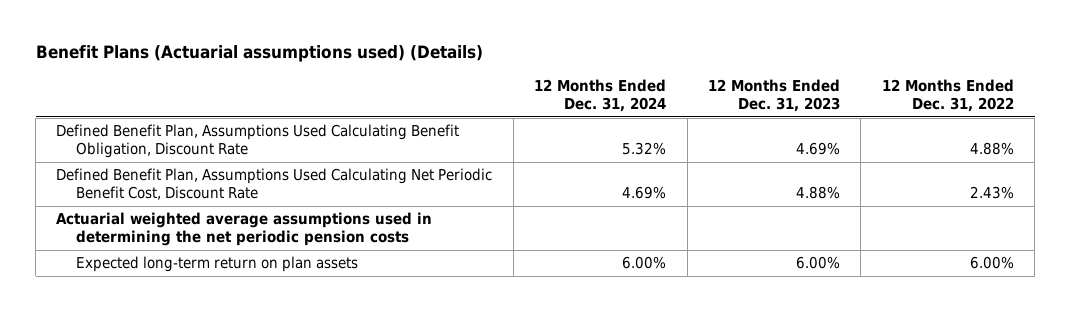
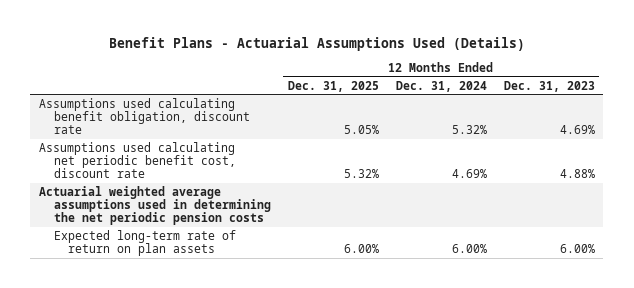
- Benefit Plans (Actuarial assumptions used) (Details)
+ Benefit Plans - Actuarial Assumptions Used (Details)
- | 12 Months Ended Dec. 31, 2024 | 12 Months Ended Dec. 31, 2023 | 12 Months Ended Dec. 31, 2022
+ | 12 Months Ended Dec. 31, 2025 | 12 Months Ended Dec. 31, 2024 | 12 Months Ended Dec. 31, 2023
- Defined Benefit Plan, Assumptions Used Calculating Benefit Obligation, Discount Rate | 5.32% | 4.69% | 4.88%
- Defined Benefit Plan, Assumptions Used Calculating Net Periodic Benefit Cost, Discount Rate | 4.69% | 4.88% | 2.43%
+ Assumptions used calculating benefit obligation, discount rate | 5.05% | 5.32% | 4.69%
+ Assumptions used calculating net periodic benefit cost, discount rate | 5.32% | 4.69% | 4.88%
- Expected long-term return on plan assets | 6.00% | 6.00% | 6.00%
+ Expected long-term rate of return on plan assets | 6.00% | 6.00% | 6.00%

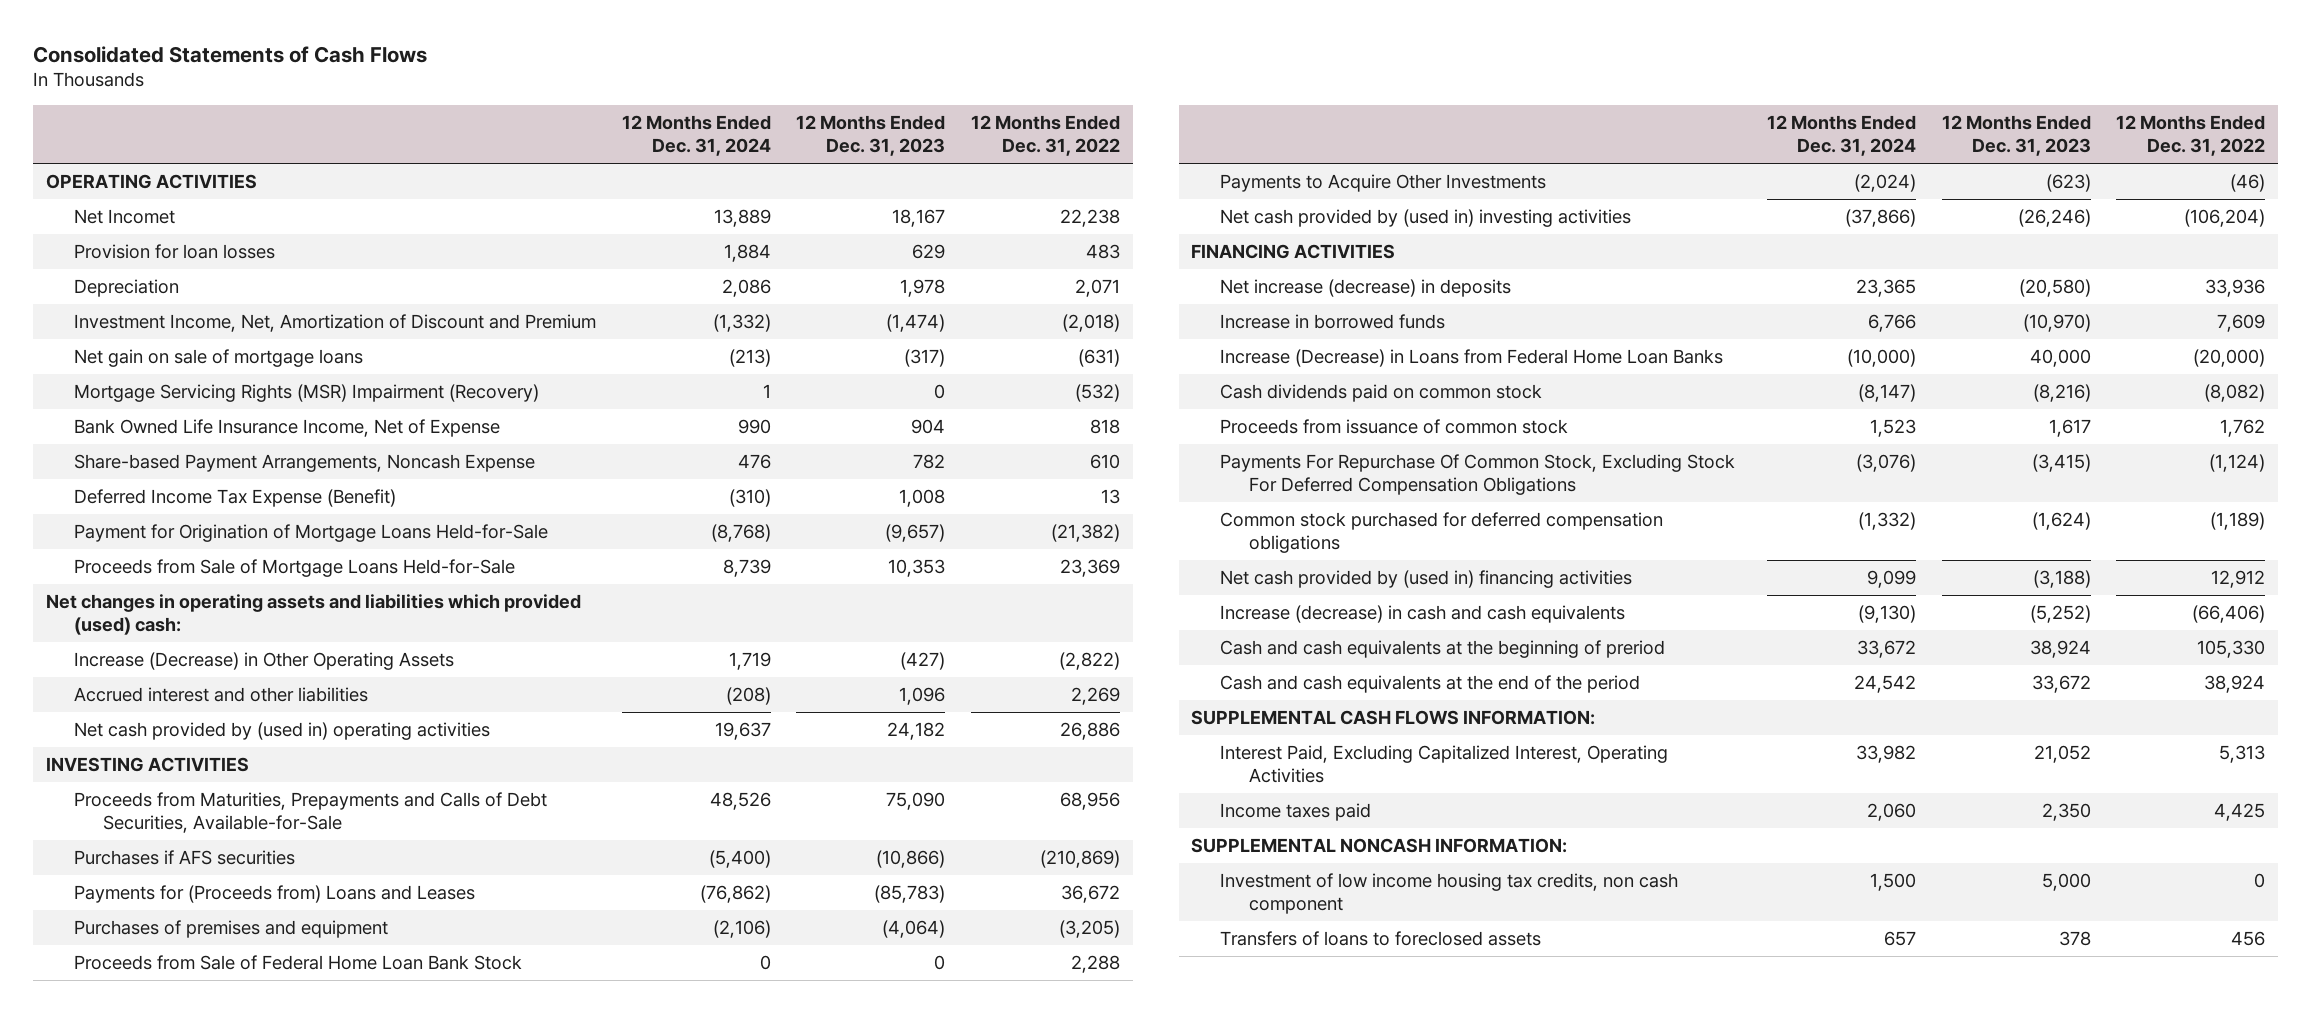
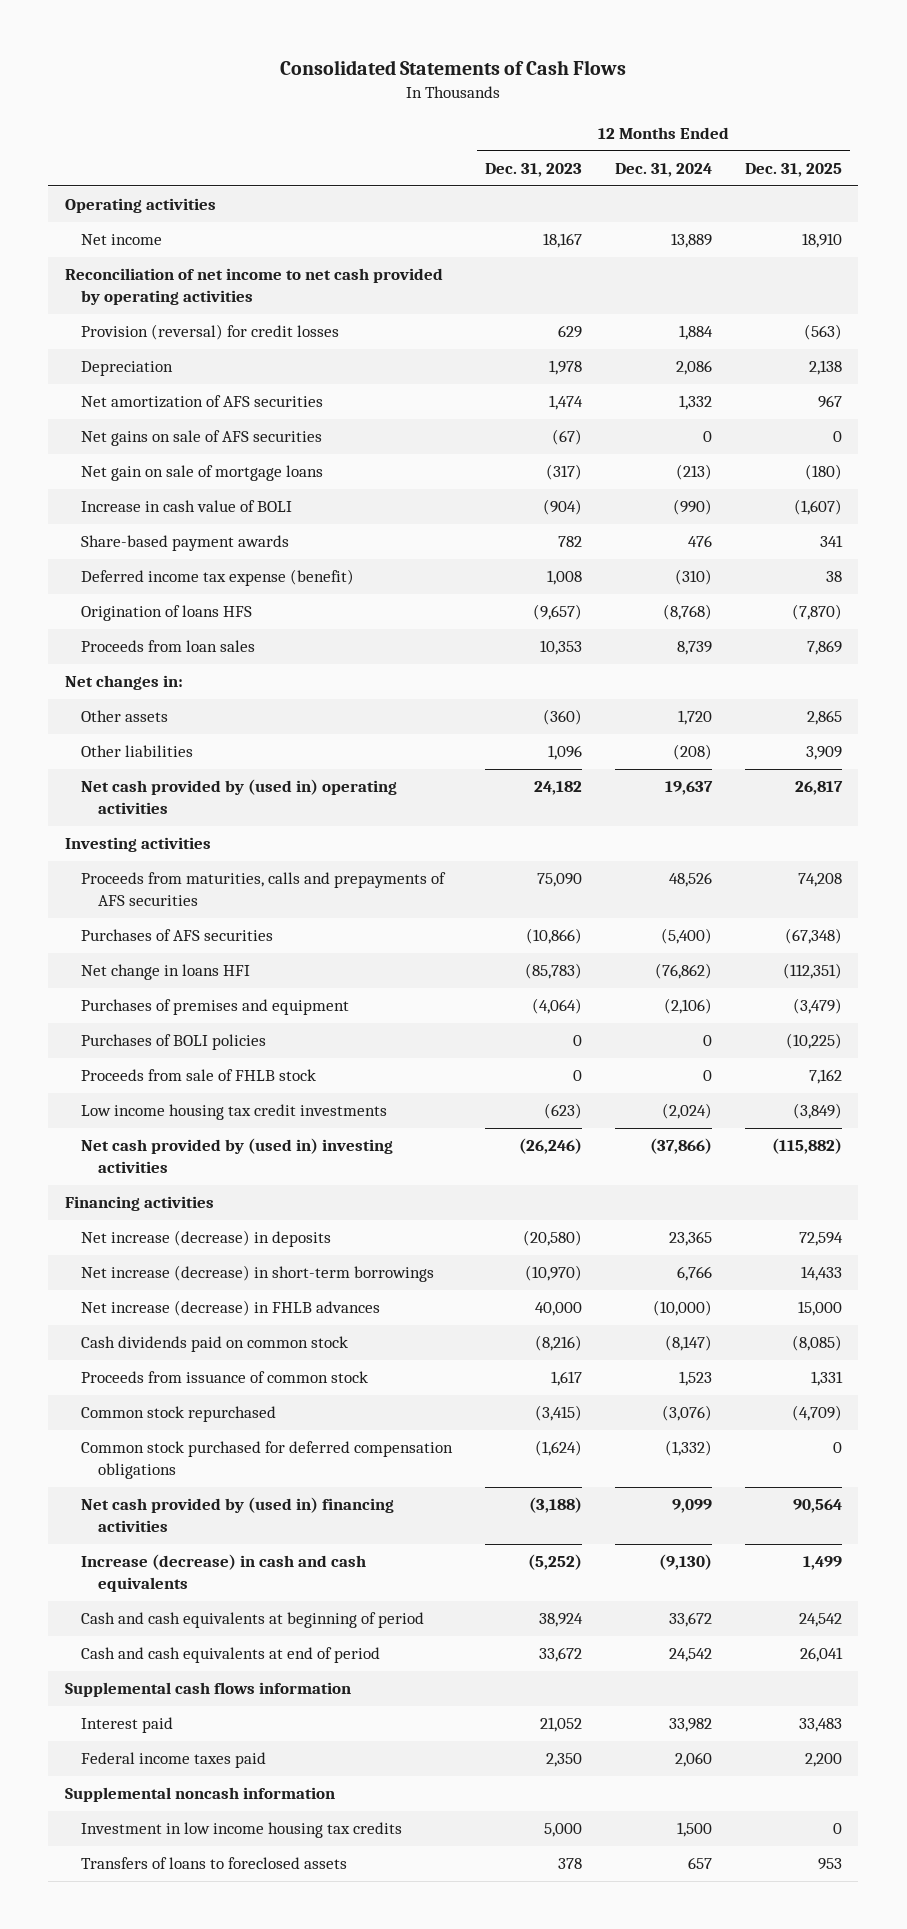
- | 12 Months Ended Dec. 31, 2024 | 12 Months Ended Dec. 31, 2023 | 12 Months Ended Dec. 31, 2022
+ | 12 Months Ended Dec. 31, 2023 | 12 Months Ended Dec. 31, 2024 | 12 Months Ended Dec. 31, 2025
- OPERATING ACTIVITIES
- Net Incomet | 13,889 | 18,167 | 22,238
- Provision for loan losses | 1,884 | 629 | 483
+ Operating activities
+ Net income | 18,167 | 13,889 | 18,910
+ Reconciliation of net income to net cash provided by operating activities
+ Provision (reversal) for credit losses | 629 | 1,884 | (563)
- Investment Income, Net, Amortization of Discount and Premium | (1,332) | (1,474) | (2,018)
+ Net amortization of AFS securities | 1,474 | 1,332 | 967
+ Net gains on sale of AFS securities | (67) | 0 | 0
- Mortgage Servicing Rights (MSR) Impairment (Recovery) | 1 | 0 | (532)
- Bank Owned Life Insurance Income, Net of Expense | 990 | 904 | 818
- Share-based Payment Arrangements, Noncash Expense | 476 | 782 | 610
- Deferred Income Tax Expense (Benefit) | (310) | 1,008 | 13
- Payment for Origination of Mortgage Loans Held-for-Sale | (8,768) | (9,657) | (21,382)
- Proceeds from Sale of Mortgage Loans Held-for-Sale | 8,739 | 10,353 | 23,369
- Net changes in operating assets and liabilities which provided (used) cash:
- Increase (Decrease) in Other Operating Assets | 1,719 | (427) | (2,822)
- Accrued interest and other liabilities | (208) | 1,096 | 2,269
+ Increase in cash value of BOLI | (904) | (990) | (1,607)
+ Share-based payment awards | 782 | 476 | 341
+ Deferred income tax expense (benefit) | 1,008 | (310) | 38
+ Origination of loans HFS | (9,657) | (8,768) | (7,870)
+ Proceeds from loan sales | 10,353 | 8,739 | 7,869
+ Net changes in:
+ Other assets | (360) | 1,720 | 2,865
+ Other liabilities | 1,096 | (208) | 3,909
- INVESTING ACTIVITIES
- Proceeds from Maturities, Prepayments and Calls of Debt Securities, Available-for-Sale | 48,526 | 75,090 | 68,956
- Purchases if AFS securities | (5,400) | (10,866) | (210,869)
- Payments for (Proceeds from) Loans and Leases | (76,862) | (85,783) | 36,672
+ Investing activities
+ Proceeds from maturities, calls and prepayments of AFS securities | 75,090 | 48,526 | 74,208
+ Purchases of AFS securities | (10,866) | (5,400) | (67,348)
+ Net change in loans HFI | (85,783) | (76,862) | (112,351)
- Proceeds from Sale of Federal Home Loan Bank Stock | 0 | 0 | 2,288
- Payments to Acquire Other Investments | (2,024) | (623) | (46)
+ Purchases of BOLI policies | 0 | 0 | (10,225)
+ Proceeds from sale of FHLB stock | 0 | 0 | 7,162
+ Low income housing tax credit investments | (623) | (2,024) | (3,849)
- FINANCING ACTIVITIES
+ Financing activities
- Increase in borrowed funds | 6,766 | (10,970) | 7,609
- Increase (Decrease) in Loans from Federal Home Loan Banks | (10,000) | 40,000 | (20,000)
+ Net increase (decrease) in short-term borrowings | (10,970) | 6,766 | 14,433
+ Net increase (decrease) in FHLB advances | 40,000 | (10,000) | 15,000
- Payments For Repurchase Of Common Stock, Excluding Stock For Deferred Compensation Obligations | (3,076) | (3,415) | (1,124)
+ Common stock repurchased | (3,415) | (3,076) | (4,709)
- Cash and cash equivalents at the beginning of preriod | 33,672 | 38,924 | 105,330
- Cash and cash equivalents at the end of the period | 24,542 | 33,672 | 38,924
- SUPPLEMENTAL CASH FLOWS INFORMATION:
- Interest Paid, Excluding Capitalized Interest, Operating Activities | 33,982 | 21,052 | 5,313
- Income taxes paid | 2,060 | 2,350 | 4,425
- SUPPLEMENTAL NONCASH INFORMATION:
- Investment of low income housing tax credits, non cash component | 1,500 | 5,000 | 0
+ Cash and cash equivalents at beginning of period | 38,924 | 33,672 | 24,542
+ Cash and cash equivalents at end of period | 33,672 | 24,542 | 26,041
+ Supplemental cash flows information
+ Interest paid | 21,052 | 33,982 | 33,483
+ Federal income taxes paid | 2,350 | 2,060 | 2,200
+ Supplemental noncash information
+ Investment in low income housing tax credits | 5,000 | 1,500 | 0

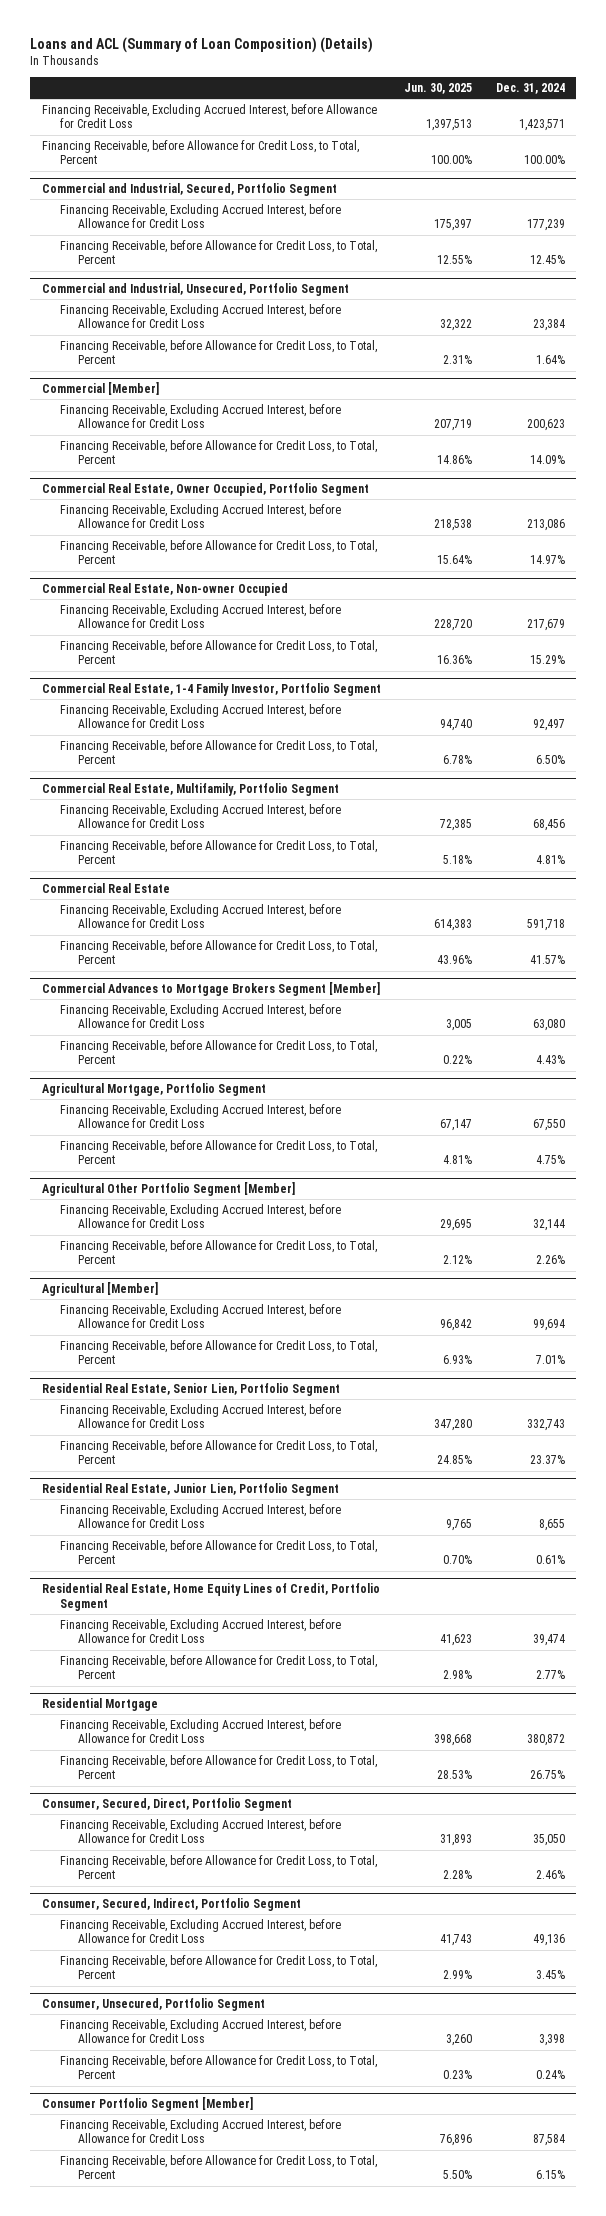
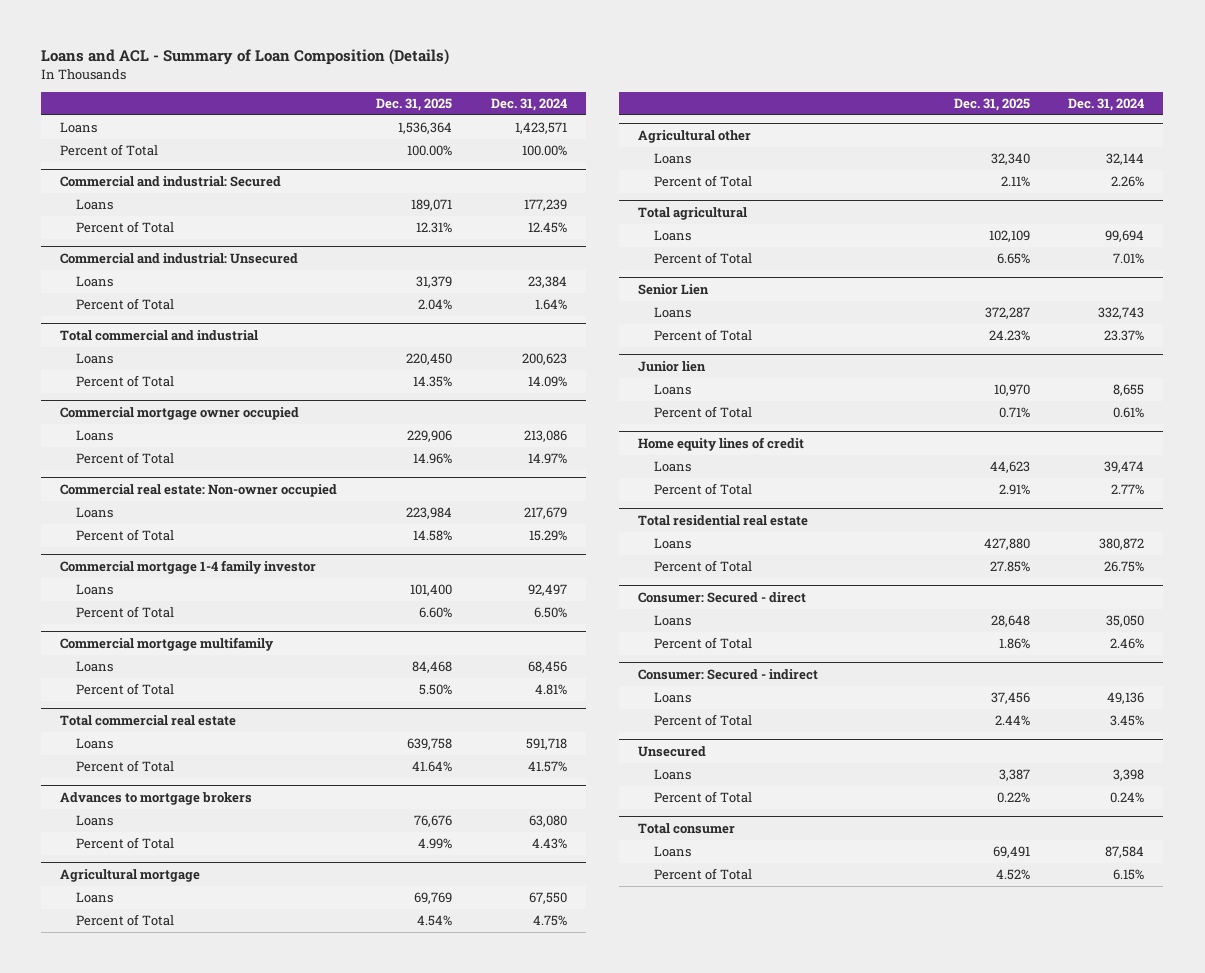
- Loans and ACL (Summary of Loan Composition) (Details)
+ Loans and ACL - Summary of Loan Composition (Details)
- | Jun. 30, 2025 | Dec. 31, 2024
+ | Dec. 31, 2025 | Dec. 31, 2024
- Financing Receivable, Excluding Accrued Interest, before Allowance for Credit Loss | 1,397,513 | 1,423,571
- Financing Receivable, before Allowance for Credit Loss, to Total, Percent | 100.00% | 100.00%
- Commercial and Industrial, Secured, Portfolio Segment
- Financing Receivable, Excluding Accrued Interest, before Allowance for Credit Loss | 175,397 | 177,239
- Financing Receivable, before Allowance for Credit Loss, to Total, Percent | 12.55% | 12.45%
- Commercial and Industrial, Unsecured, Portfolio Segment
- Financing Receivable, Excluding Accrued Interest, before Allowance for Credit Loss | 32,322 | 23,384
- Financing Receivable, before Allowance for Credit Loss, to Total, Percent | 2.31% | 1.64%
- Commercial [Member]
- Financing Receivable, Excluding Accrued Interest, before Allowance for Credit Loss | 207,719 | 200,623
- Financing Receivable, before Allowance for Credit Loss, to Total, Percent | 14.86% | 14.09%
- Commercial Real Estate, Owner Occupied, Portfolio Segment
- Financing Receivable, Excluding Accrued Interest, before Allowance for Credit Loss | 218,538 | 213,086
- Financing Receivable, before Allowance for Credit Loss, to Total, Percent | 15.64% | 14.97%
- Commercial Real Estate, Non-owner Occupied
- Financing Receivable, Excluding Accrued Interest, before Allowance for Credit Loss | 228,720 | 217,679
- Financing Receivable, before Allowance for Credit Loss, to Total, Percent | 16.36% | 15.29%
- Commercial Real Estate, 1-4 Family Investor, Portfolio Segment
- Financing Receivable, Excluding Accrued Interest, before Allowance for Credit Loss | 94,740 | 92,497
- Financing Receivable, before Allowance for Credit Loss, to Total, Percent | 6.78% | 6.50%
- Commercial Real Estate, Multifamily, Portfolio Segment
- Financing Receivable, Excluding Accrued Interest, before Allowance for Credit Loss | 72,385 | 68,456
- Financing Receivable, before Allowance for Credit Loss, to Total, Percent | 5.18% | 4.81%
- Commercial Real Estate
- Financing Receivable, Excluding Accrued Interest, before Allowance for Credit Loss | 614,383 | 591,718
- Financing Receivable, before Allowance for Credit Loss, to Total, Percent | 43.96% | 41.57%
- Commercial Advances to Mortgage Brokers Segment [Member]
- Financing Receivable, Excluding Accrued Interest, before Allowance for Credit Loss | 3,005 | 63,080
- Financing Receivable, before Allowance for Credit Loss, to Total, Percent | 0.22% | 4.43%
- Agricultural Mortgage, Portfolio Segment
- Financing Receivable, Excluding Accrued Interest, before Allowance for Credit Loss | 67,147 | 67,550
- Financing Receivable, before Allowance for Credit Loss, to Total, Percent | 4.81% | 4.75%
- Agricultural Other Portfolio Segment [Member]
- Financing Receivable, Excluding Accrued Interest, before Allowance for Credit Loss | 29,695 | 32,144
- Financing Receivable, before Allowance for Credit Loss, to Total, Percent | 2.12% | 2.26%
- Agricultural [Member]
- Financing Receivable, Excluding Accrued Interest, before Allowance for Credit Loss | 96,842 | 99,694
- Financing Receivable, before Allowance for Credit Loss, to Total, Percent | 6.93% | 7.01%
- Residential Real Estate, Senior Lien, Portfolio Segment
- Financing Receivable, Excluding Accrued Interest, before Allowance for Credit Loss | 347,280 | 332,743
- Financing Receivable, before Allowance for Credit Loss, to Total, Percent | 24.85% | 23.37%
- Residential Real Estate, Junior Lien, Portfolio Segment
- Financing Receivable, Excluding Accrued Interest, before Allowance for Credit Loss | 9,765 | 8,655
- Financing Receivable, before Allowance for Credit Loss, to Total, Percent | 0.70% | 0.61%
- Residential Real Estate, Home Equity Lines of Credit, Portfolio Segment
- Financing Receivable, Excluding Accrued Interest, before Allowance for Credit Loss | 41,623 | 39,474
- Financing Receivable, before Allowance for Credit Loss, to Total, Percent | 2.98% | 2.77%
- Residential Mortgage
- Financing Receivable, Excluding Accrued Interest, before Allowance for Credit Loss | 398,668 | 380,872
- Financing Receivable, before Allowance for Credit Loss, to Total, Percent | 28.53% | 26.75%
- Consumer, Secured, Direct, Portfolio Segment
- Financing Receivable, Excluding Accrued Interest, before Allowance for Credit Loss | 31,893 | 35,050
- Financing Receivable, before Allowance for Credit Loss, to Total, Percent | 2.28% | 2.46%
- Consumer, Secured, Indirect, Portfolio Segment
- Financing Receivable, Excluding Accrued Interest, before Allowance for Credit Loss | 41,743 | 49,136
- Financing Receivable, before Allowance for Credit Loss, to Total, Percent | 2.99% | 3.45%
- Consumer, Unsecured, Portfolio Segment
- Financing Receivable, Excluding Accrued Interest, before Allowance for Credit Loss | 3,260 | 3,398
- Financing Receivable, before Allowance for Credit Loss, to Total, Percent | 0.23% | 0.24%
- Consumer Portfolio Segment [Member]
- Financing Receivable, Excluding Accrued Interest, before Allowance for Credit Loss | 76,896 | 87,584
- Financing Receivable, before Allowance for Credit Loss, to Total, Percent | 5.50% | 6.15%
+ Loans | 1,536,364 | 1,423,571
+ Percent of Total | 100.00% | 100.00%
+ Commercial and industrial: Secured
+ Loans | 189,071 | 177,239
+ Percent of Total | 12.31% | 12.45%
+ Commercial and industrial: Unsecured
+ Loans | 31,379 | 23,384
+ Percent of Total | 2.04% | 1.64%
+ Total commercial and industrial
+ Loans | 220,450 | 200,623
+ Percent of Total | 14.35% | 14.09%
+ Commercial mortgage owner occupied
+ Loans | 229,906 | 213,086
+ Percent of Total | 14.96% | 14.97%
+ Commercial real estate: Non-owner occupied
+ Loans | 223,984 | 217,679
+ Percent of Total | 14.58% | 15.29%
+ Commercial mortgage 1-4 family investor
+ Loans | 101,400 | 92,497
+ Percent of Total | 6.60% | 6.50%
+ Commercial mortgage multifamily
+ Loans | 84,468 | 68,456
+ Percent of Total | 5.50% | 4.81%
+ Total commercial real estate
+ Loans | 639,758 | 591,718
+ Percent of Total | 41.64% | 41.57%
+ Advances to mortgage brokers
+ Loans | 76,676 | 63,080
+ Percent of Total | 4.99% | 4.43%
+ Agricultural mortgage
+ Loans | 69,769 | 67,550
+ Percent of Total | 4.54% | 4.75%
+ Agricultural other
+ Loans | 32,340 | 32,144
+ Percent of Total | 2.11% | 2.26%
+ Total agricultural
+ Loans | 102,109 | 99,694
+ Percent of Total | 6.65% | 7.01%
+ Senior Lien
+ Loans | 372,287 | 332,743
+ Percent of Total | 24.23% | 23.37%
+ Junior lien
+ Loans | 10,970 | 8,655
+ Percent of Total | 0.71% | 0.61%
+ Home equity lines of credit
+ Loans | 44,623 | 39,474
+ Percent of Total | 2.91% | 2.77%
+ Total residential real estate
+ Loans | 427,880 | 380,872
+ Percent of Total | 27.85% | 26.75%
+ Consumer: Secured - direct
+ Loans | 28,648 | 35,050
+ Percent of Total | 1.86% | 2.46%
+ Consumer: Secured - indirect
+ Loans | 37,456 | 49,136
+ Percent of Total | 2.44% | 3.45%
+ Unsecured
+ Loans | 3,387 | 3,398
+ Percent of Total | 0.22% | 0.24%
+ Total consumer
+ Loans | 69,491 | 87,584
+ Percent of Total | 4.52% | 6.15%

